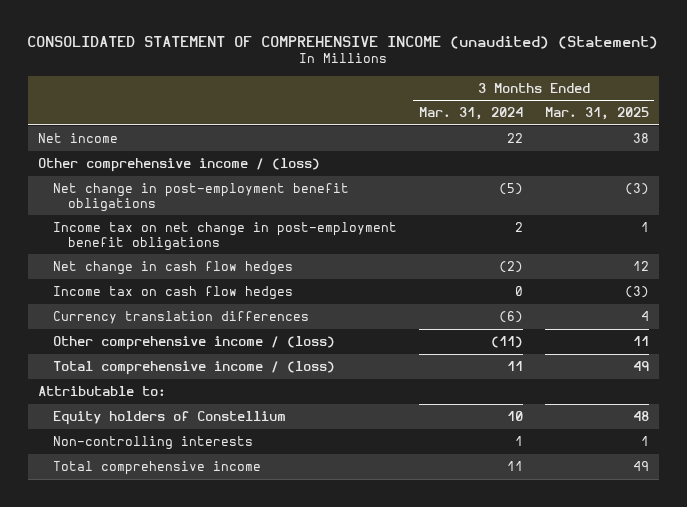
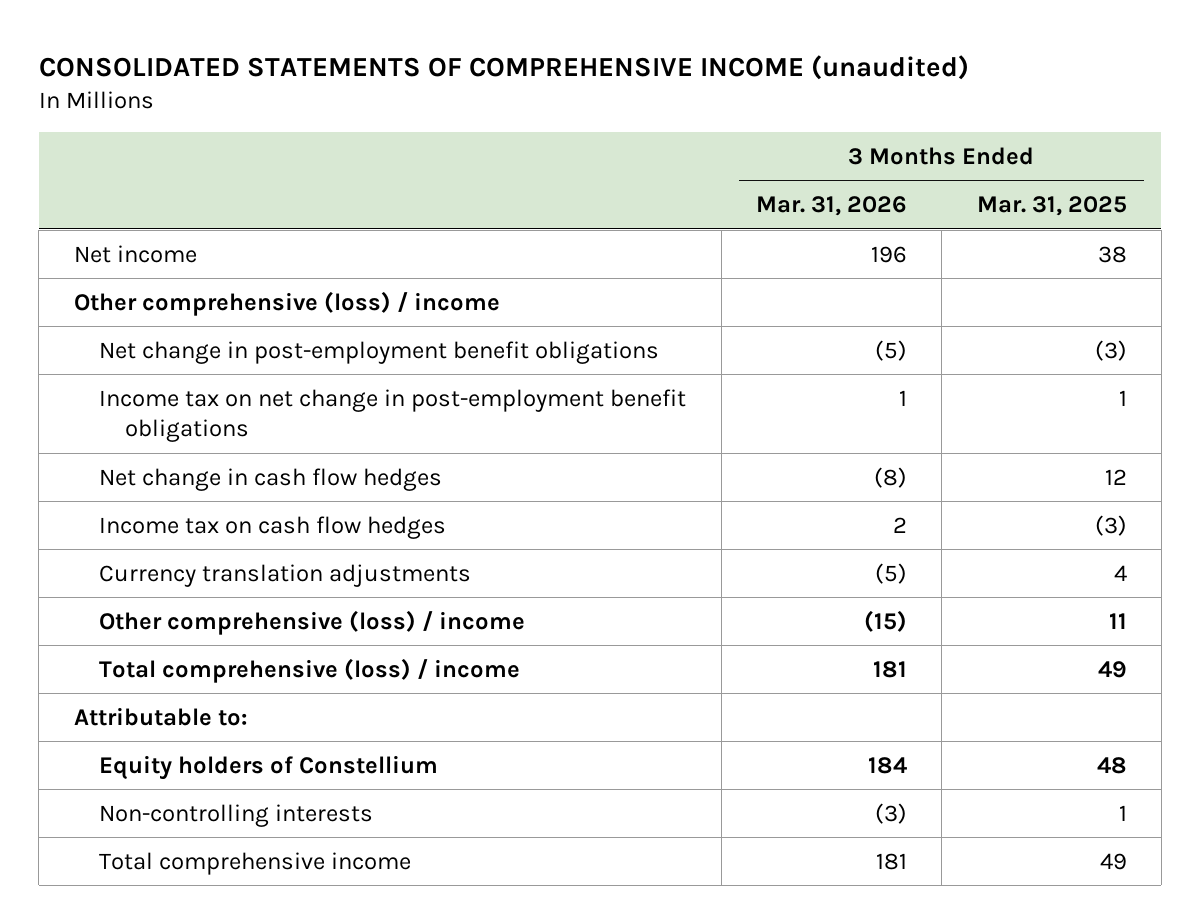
- CONSOLIDATED STATEMENT OF COMPREHENSIVE INCOME (unaudited) (Statement)
+ CONSOLIDATED STATEMENTS OF COMPREHENSIVE INCOME (unaudited)
- | 3 Months Ended Mar. 31, 2024 | 3 Months Ended Mar. 31, 2025
+ | 3 Months Ended Mar. 31, 2026 | 3 Months Ended Mar. 31, 2025
- Other comprehensive income / (loss)
+ Other comprehensive (loss) / income
- Currency translation differences | (6) | 4
- Other comprehensive income / (loss) | (11) | 11
- Total comprehensive income / (loss) | 11 | 49
+ Currency translation adjustments | (5) | 4
+ Other comprehensive (loss) / income | (15) | 11
+ Total comprehensive (loss) / income | 181 | 49

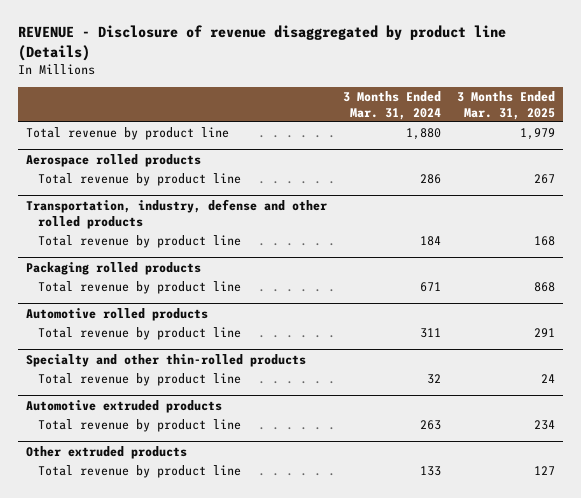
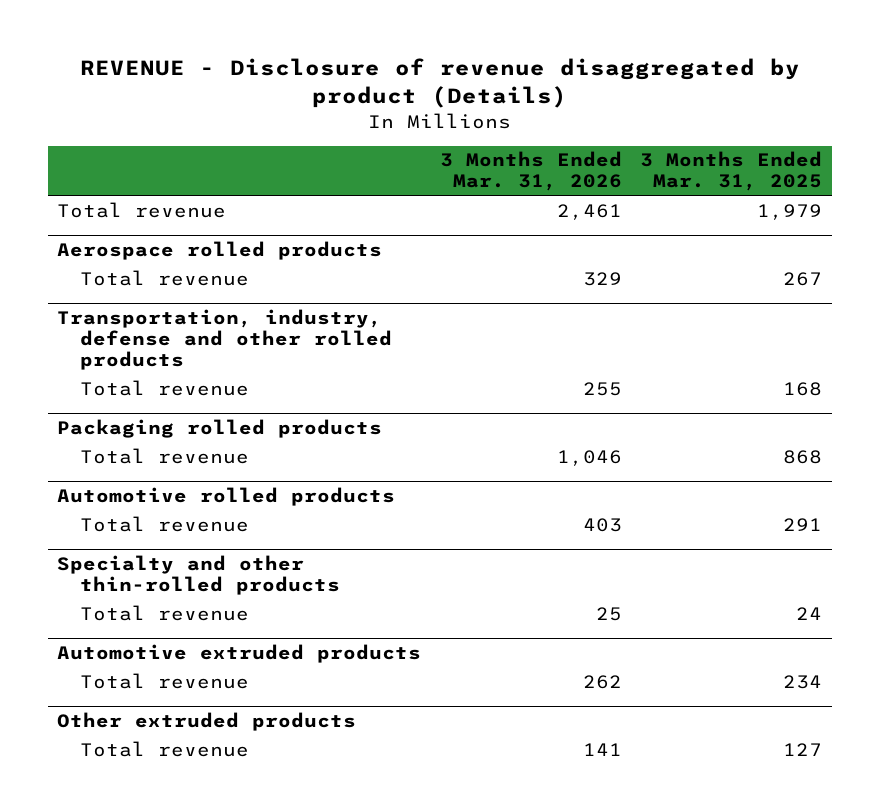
- REVENUE - Disclosure of revenue disaggregated by product line (Details)
+ REVENUE - Disclosure of revenue disaggregated by product (Details)
- | 3 Months Ended Mar. 31, 2024 | 3 Months Ended Mar. 31, 2025
+ | 3 Months Ended Mar. 31, 2026 | 3 Months Ended Mar. 31, 2025
- Total revenue by product line | 1,880 | 1,979
+ Total revenue | 2,461 | 1,979
@ Aerospace rolled products
- Total revenue by product line | 286 | 267
+ Total revenue | 329 | 267
@ Transportation, industry, defense and other rolled products
- Total revenue by product line | 184 | 168
+ Total revenue | 255 | 168
@ Packaging rolled products
- Total revenue by product line | 671 | 868
+ Total revenue | 1,046 | 868
@ Automotive rolled products
- Total revenue by product line | 311 | 291
+ Total revenue | 403 | 291
@ Specialty and other thin-rolled products
- Total revenue by product line | 32 | 24
+ Total revenue | 25 | 24
@ Automotive extruded products
- Total revenue by product line | 263 | 234
+ Total revenue | 262 | 234
@ Other extruded products
- Total revenue by product line | 133 | 127
+ Total revenue | 141 | 127

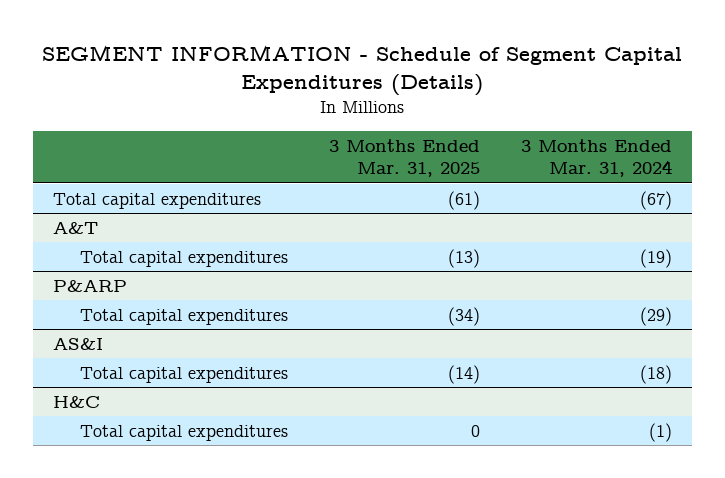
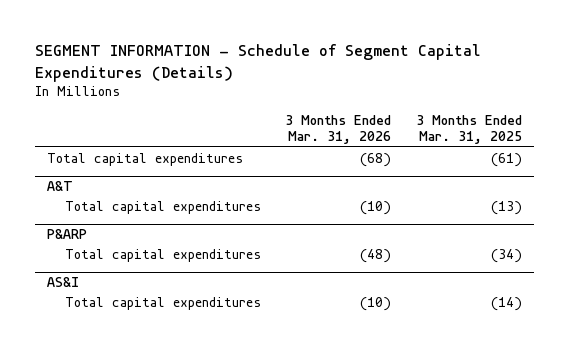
- | 3 Months Ended Mar. 31, 2025 | 3 Months Ended Mar. 31, 2024
+ | 3 Months Ended Mar. 31, 2026 | 3 Months Ended Mar. 31, 2025
- H&C
- Total capital expenditures | 0 | (1)

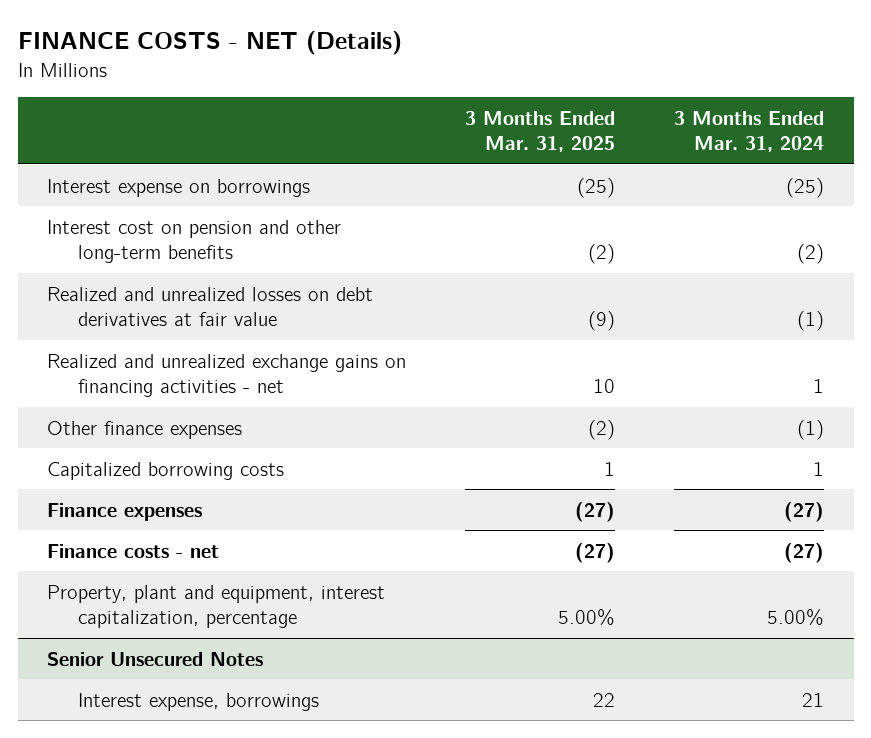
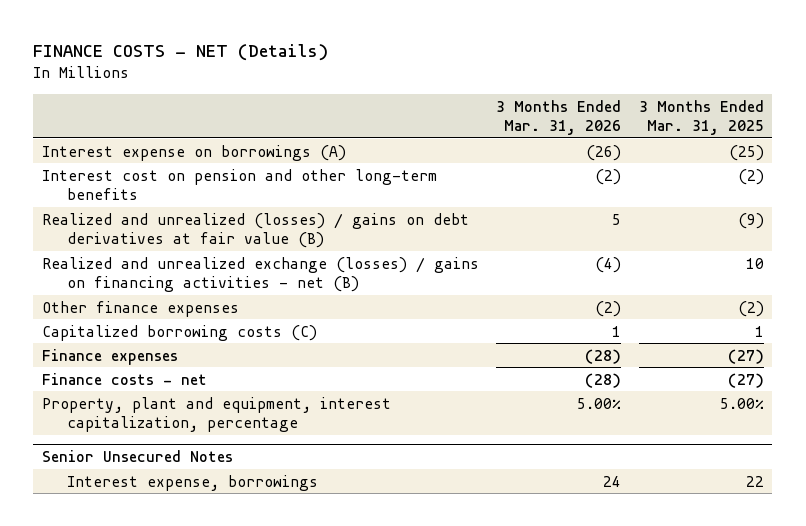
- | 3 Months Ended Mar. 31, 2025 | 3 Months Ended Mar. 31, 2024
+ | 3 Months Ended Mar. 31, 2026 | 3 Months Ended Mar. 31, 2025
- Interest expense on borrowings | (25) | (25)
+ Interest expense on borrowings (A) | (26) | (25)
- Realized and unrealized losses on debt derivatives at fair value | (9) | (1)
- Realized and unrealized exchange gains on financing activities - net | 10 | 1
+ Realized and unrealized (losses) / gains on debt derivatives at fair value (B) | 5 | (9)
+ Realized and unrealized exchange (losses) / gains on financing activities - net (B) | (4) | 10
- Capitalized borrowing costs | 1 | 1
+ Capitalized borrowing costs (C) | 1 | 1

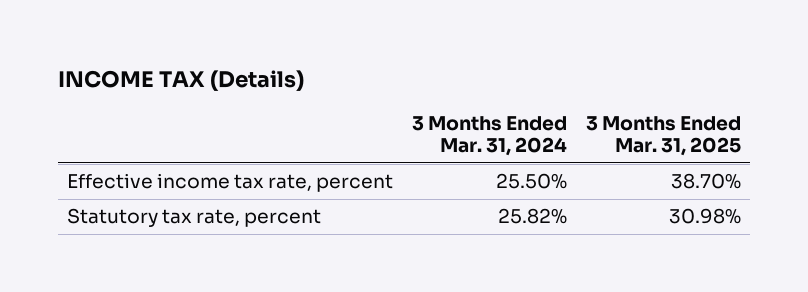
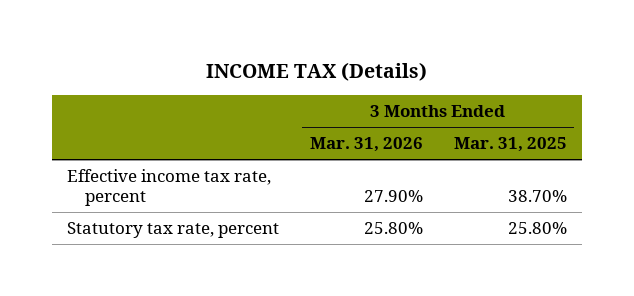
- | 3 Months Ended Mar. 31, 2024 | 3 Months Ended Mar. 31, 2025
+ | 3 Months Ended Mar. 31, 2026 | 3 Months Ended Mar. 31, 2025
- Statutory tax rate, percent | 25.82% | 30.98%
+ Statutory tax rate, percent | 25.80% | 25.80%

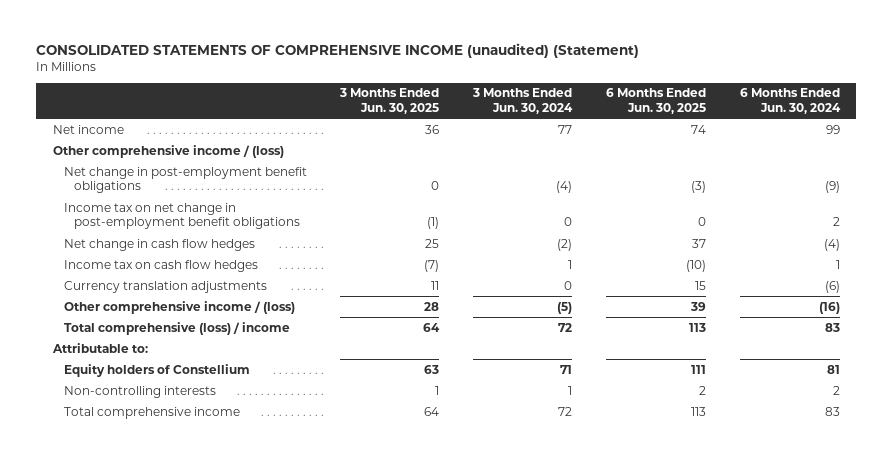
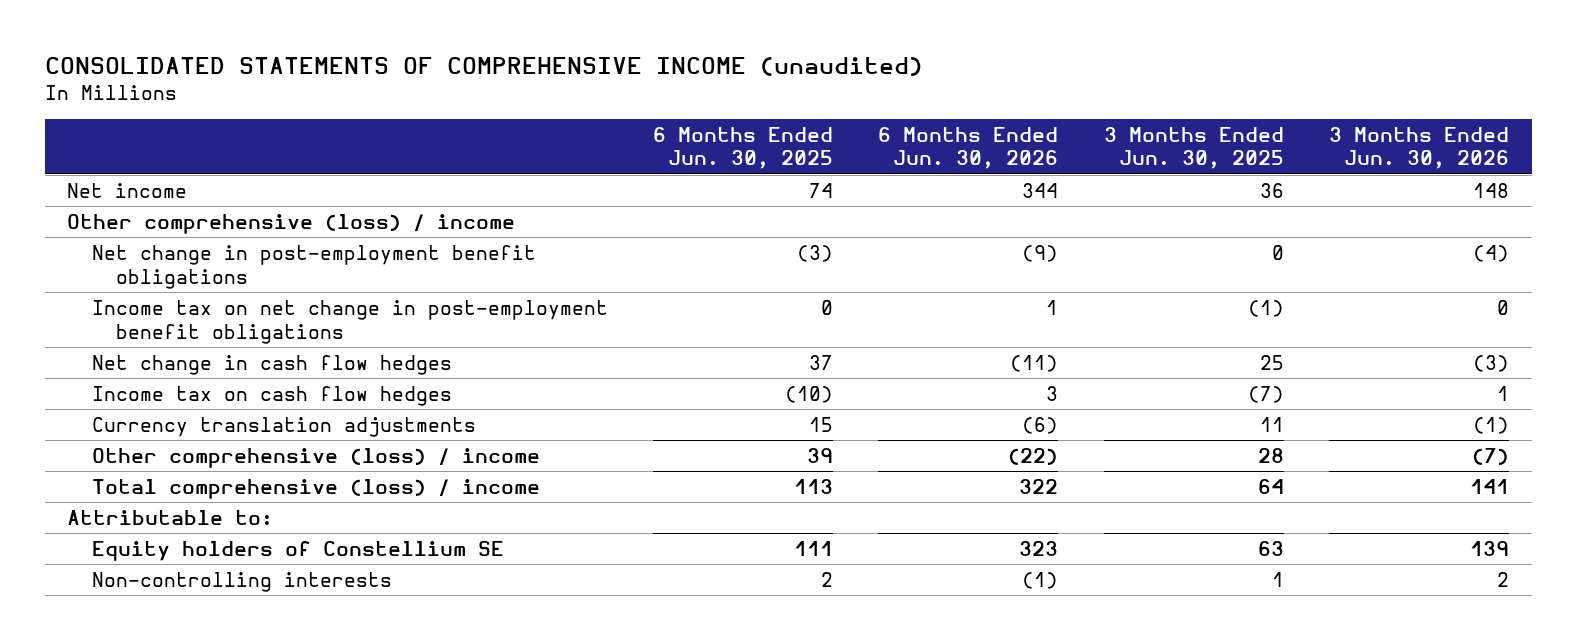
- CONSOLIDATED STATEMENTS OF COMPREHENSIVE INCOME (unaudited) (Statement)
+ CONSOLIDATED STATEMENTS OF COMPREHENSIVE INCOME (unaudited)
- | 3 Months Ended Jun. 30, 2025 | 3 Months Ended Jun. 30, 2024 | 6 Months Ended Jun. 30, 2025 | 6 Months Ended Jun. 30, 2024
+ | 6 Months Ended Jun. 30, 2025 | 6 Months Ended Jun. 30, 2026 | 3 Months Ended Jun. 30, 2025 | 3 Months Ended Jun. 30, 2026
- Other comprehensive income / (loss)
+ Other comprehensive (loss) / income
- Other comprehensive income / (loss) | 28 | (5) | 39 | (16)
+ Other comprehensive (loss) / income | 39 | (22) | 28 | (7)
- Equity holders of Constellium | 63 | 71 | 111 | 81
+ Equity holders of Constellium SE | 111 | 323 | 63 | 139
- Total comprehensive income | 64 | 72 | 113 | 83

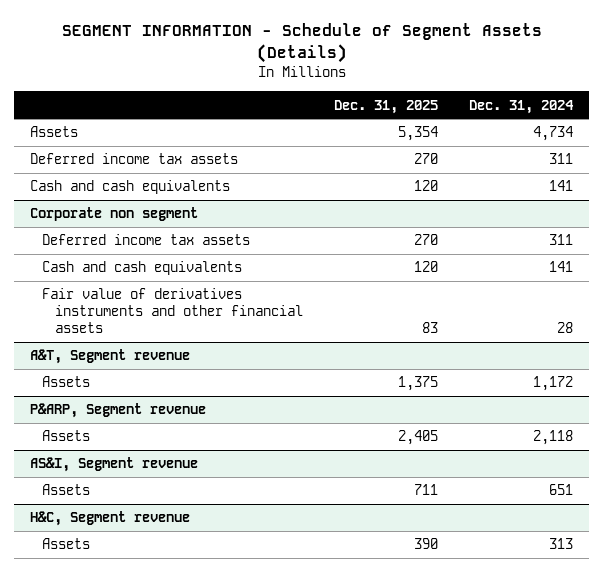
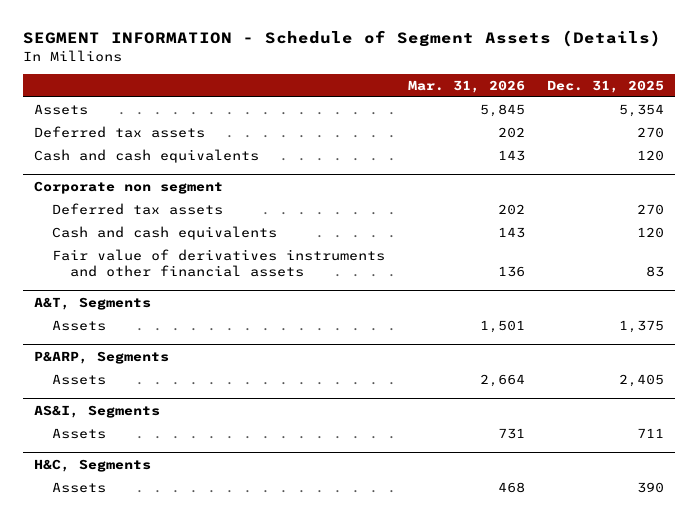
- | Dec. 31, 2025 | Dec. 31, 2024
+ | Mar. 31, 2026 | Dec. 31, 2025
- Deferred income tax assets | 270 | 311
+ Deferred tax assets | 202 | 270
@ Corporate non segment
- Deferred income tax assets | 270 | 311
+ Deferred tax assets | 202 | 270
- A&T, Segment revenue
+ A&T, Segments
- P&ARP, Segment revenue
+ P&ARP, Segments
- AS&I, Segment revenue
+ AS&I, Segments
- H&C, Segment revenue
+ H&C, Segments

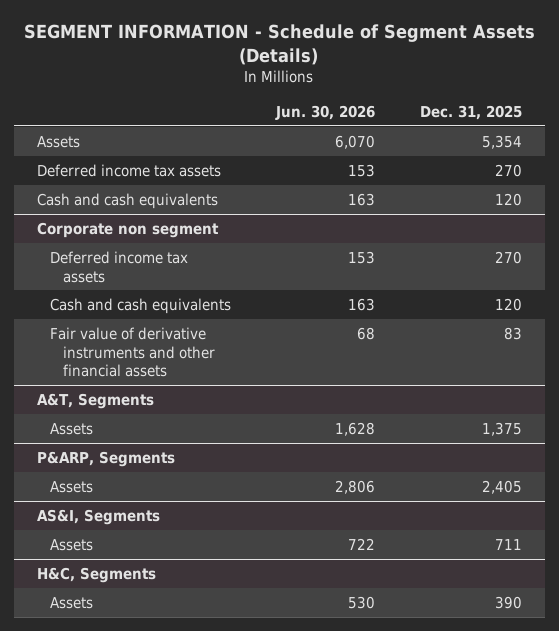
- | Mar. 31, 2026 | Dec. 31, 2025
+ | Jun. 30, 2026 | Dec. 31, 2025
- Deferred tax assets | 202 | 270
+ Deferred income tax assets | 153 | 270
@ Corporate non segment
- Deferred tax assets | 202 | 270
+ Deferred income tax assets | 153 | 270
- Fair value of derivatives instruments and other financial assets | 136 | 83
+ Fair value of derivative instruments and other financial assets | 68 | 83

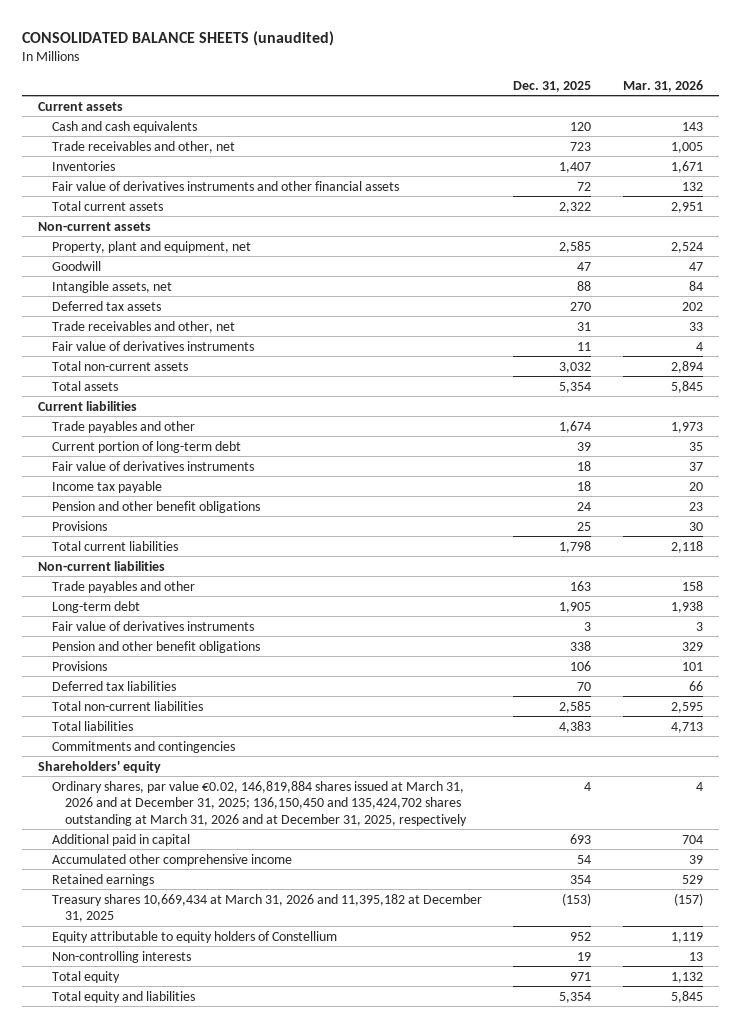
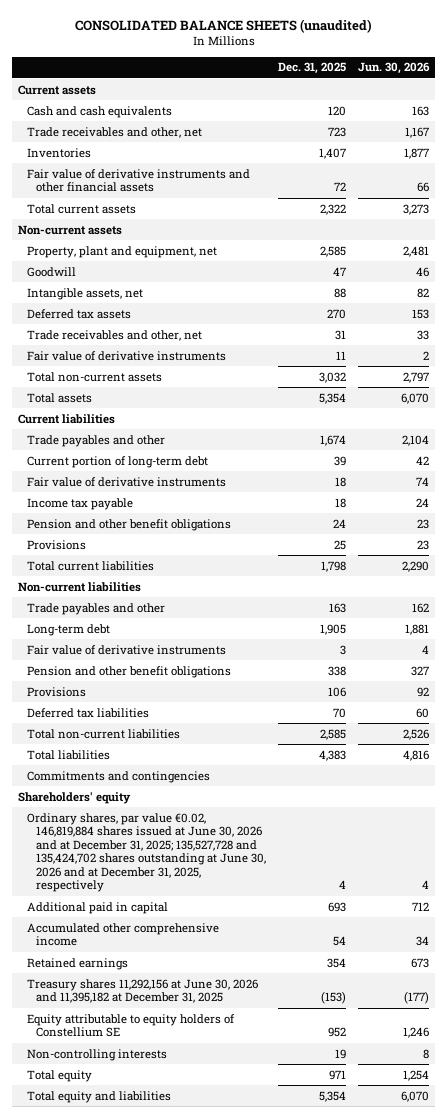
- | Dec. 31, 2025 | Mar. 31, 2026
+ | Dec. 31, 2025 | Jun. 30, 2026
- Fair value of derivatives instruments and other financial assets | 72 | 132
+ Fair value of derivative instruments and other financial assets | 72 | 66
- Fair value of derivatives instruments | 11 | 4
+ Fair value of derivative instruments | 11 | 2
- Fair value of derivatives instruments | 18 | 37
+ Fair value of derivative instruments | 18 | 74
- Fair value of derivatives instruments | 3 | 3
+ Fair value of derivative instruments | 3 | 4
- Ordinary shares, par value €0.02, 146,819,884 shares issued at March 31, 2026 and at December 31, 2025; 136,150,450 and 135,424,702 shares outstanding at March 31, 2026 and at December 31, 2025, respectively | 4 | 4
+ Ordinary shares, par value €0.02, 146,819,884 shares issued at June 30, 2026 and at December 31, 2025; 135,527,728 and 135,424,702 shares outstanding at June 30, 2026 and at December 31, 2025, respectively | 4 | 4
- Treasury shares 10,669,434 at March 31, 2026 and 11,395,182 at December 31, 2025 | (153) | (157)
- Equity attributable to equity holders of Constellium | 952 | 1,119
+ Treasury shares 11,292,156 at June 30, 2026 and 11,395,182 at December 31, 2025 | (153) | (177)
+ Equity attributable to equity holders of Constellium SE | 952 | 1,246

